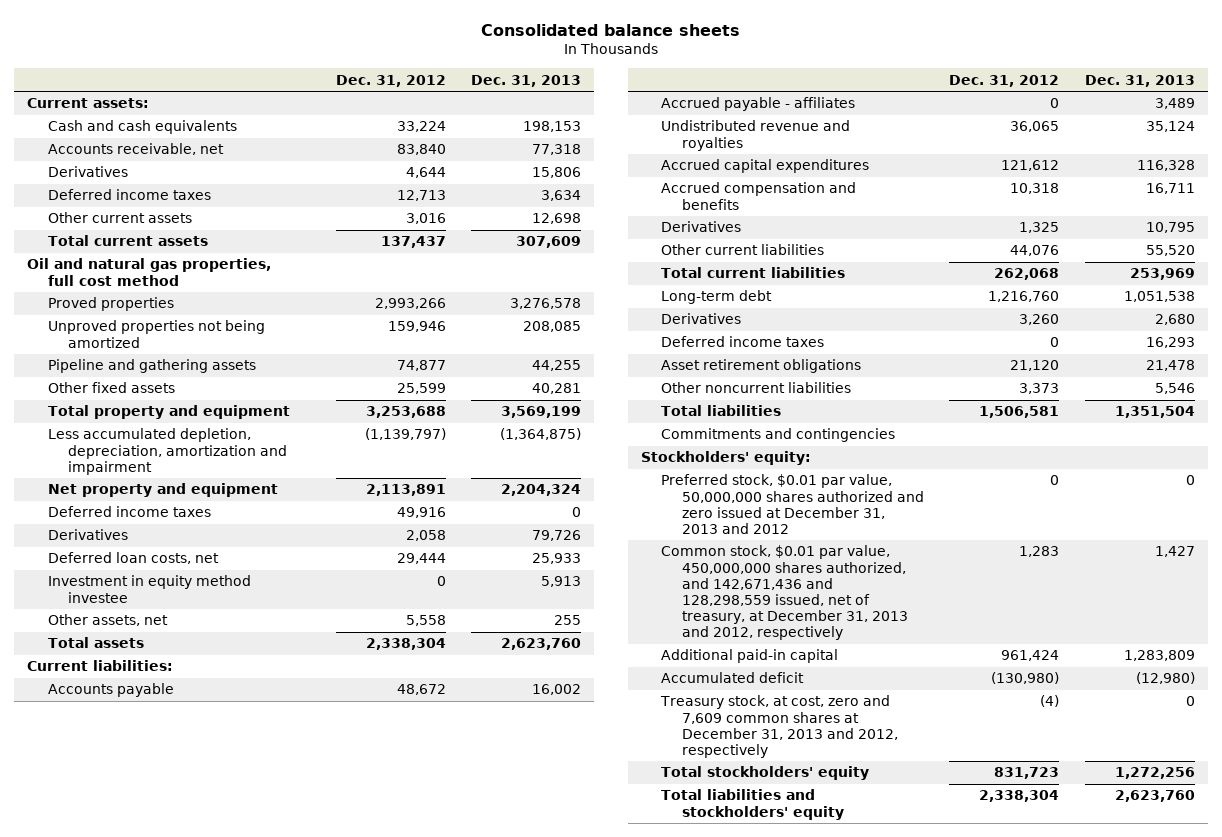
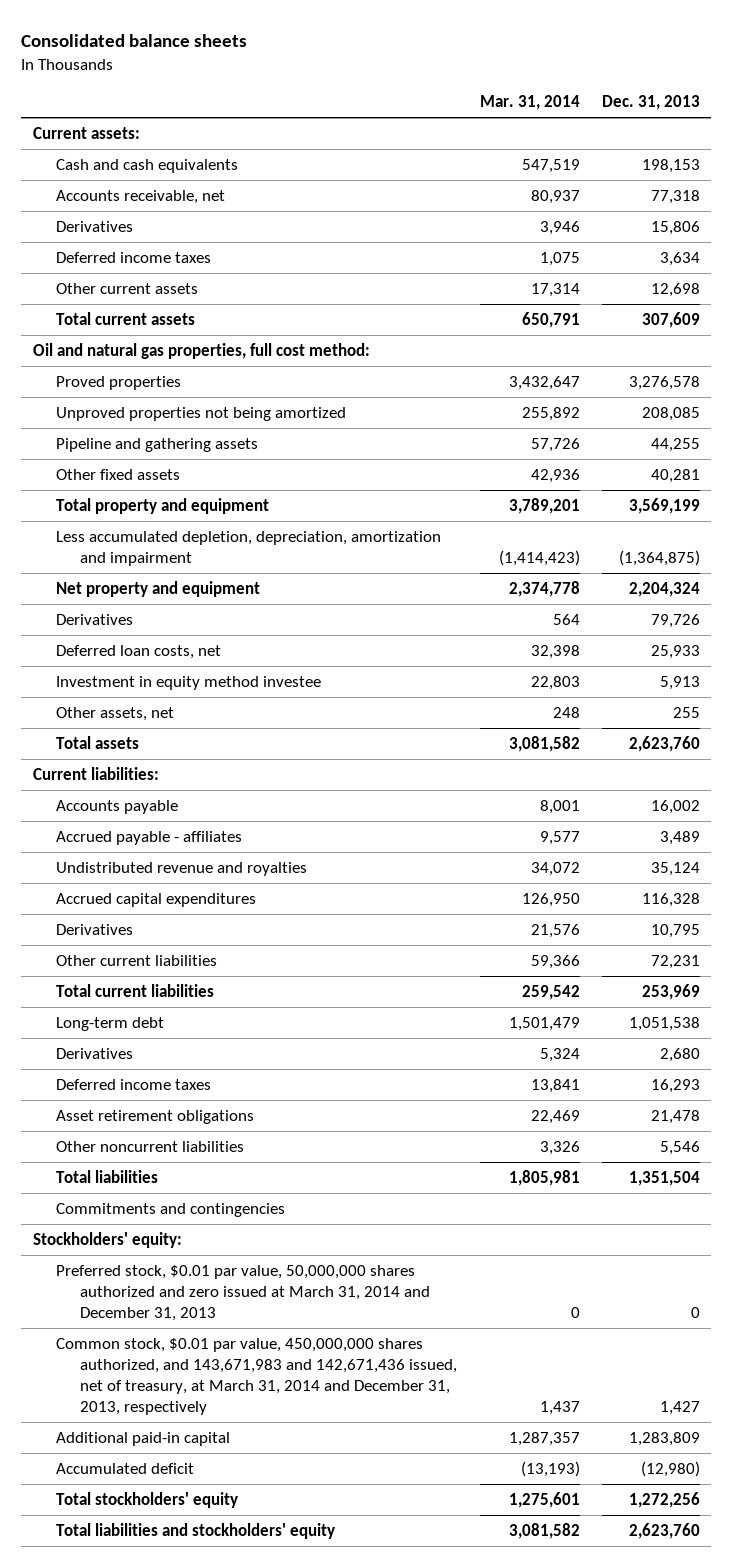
- | Dec. 31, 2012 | Dec. 31, 2013
+ | Mar. 31, 2014 | Dec. 31, 2013
- Oil and natural gas properties, full cost method
+ Oil and natural gas properties, full cost method:
- Deferred income taxes | 49,916 | 0
- Accrued compensation and benefits | 10,318 | 16,711
- Other current liabilities | 44,076 | 55,520
+ Other current liabilities | 59,366 | 72,231
- Preferred stock, $0.01 par value, 50,000,000 shares authorized and zero issued at December 31, 2013 and 2012 | 0 | 0
- Common stock, $0.01 par value, 450,000,000 shares authorized, and 142,671,436 and 128,298,559 issued, net of treasury, at December 31, 2013 and 2012, respectively | 1,283 | 1,427
+ Preferred stock, $0.01 par value, 50,000,000 shares authorized and zero issued at March 31, 2014 and December 31, 2013 | 0 | 0
+ Common stock, $0.01 par value, 450,000,000 shares authorized, and 143,671,983 and 142,671,436 issued, net of treasury, at March 31, 2014 and December 31, 2013, respectively | 1,437 | 1,427
- Treasury stock, at cost, zero and 7,609 common shares at December 31, 2013 and 2012, respectively | (4) | 0

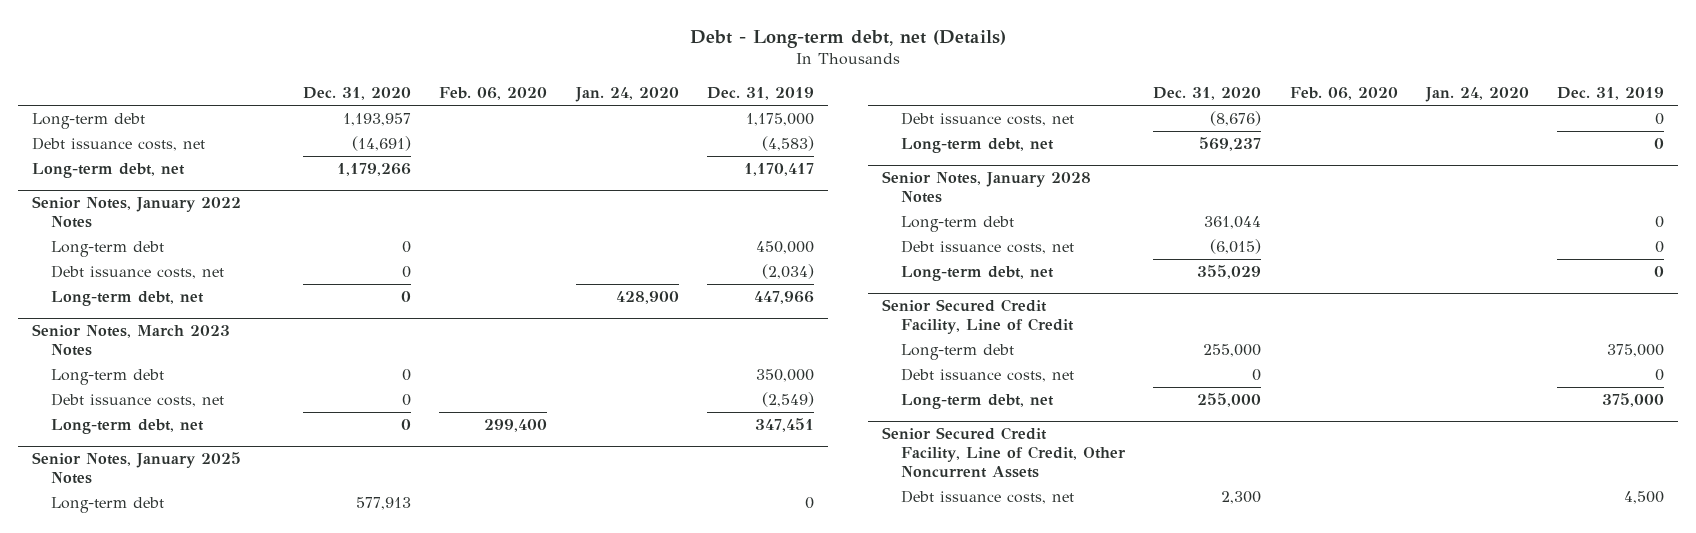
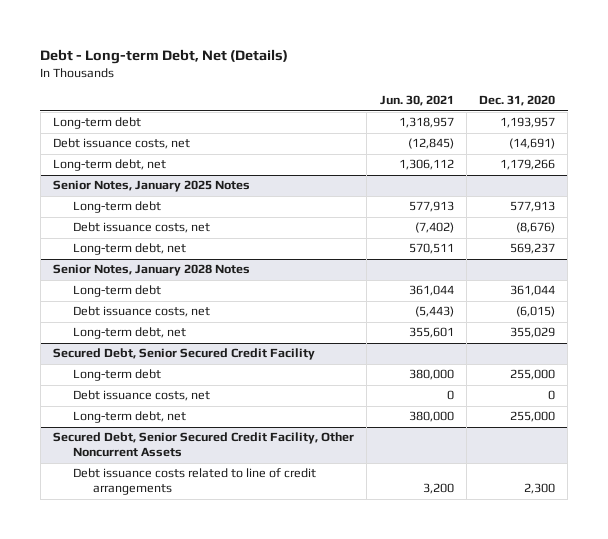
- Debt - Long-term debt, net (Details)
+ Debt - Long-term Debt, Net (Details)
- | Dec. 31, 2020 | Feb. 06, 2020 | Jan. 24, 2020 | Dec. 31, 2019
+ | Jun. 30, 2021 | Dec. 31, 2020
- Senior Notes, January 2022 Notes
- Long-term debt | 0 | | | 450,000
- Debt issuance costs, net | 0 | | | (2,034)
- Long-term debt, net | 0 | | 428,900 | 447,966
- Senior Notes, March 2023 Notes
- Long-term debt | 0 | | | 350,000
- Debt issuance costs, net | 0 | | | (2,549)
- Long-term debt, net | 0 | 299,400 | | 347,451
- Senior Secured Credit Facility, Line of Credit
+ Secured Debt, Senior Secured Credit Facility
- Senior Secured Credit Facility, Line of Credit, Other Noncurrent Assets
- Debt issuance costs, net | 2,300 | | | 4,500
+ Secured Debt, Senior Secured Credit Facility, Other Noncurrent Assets
+ Debt issuance costs related to line of credit arrangements | 3,200 | 2,300

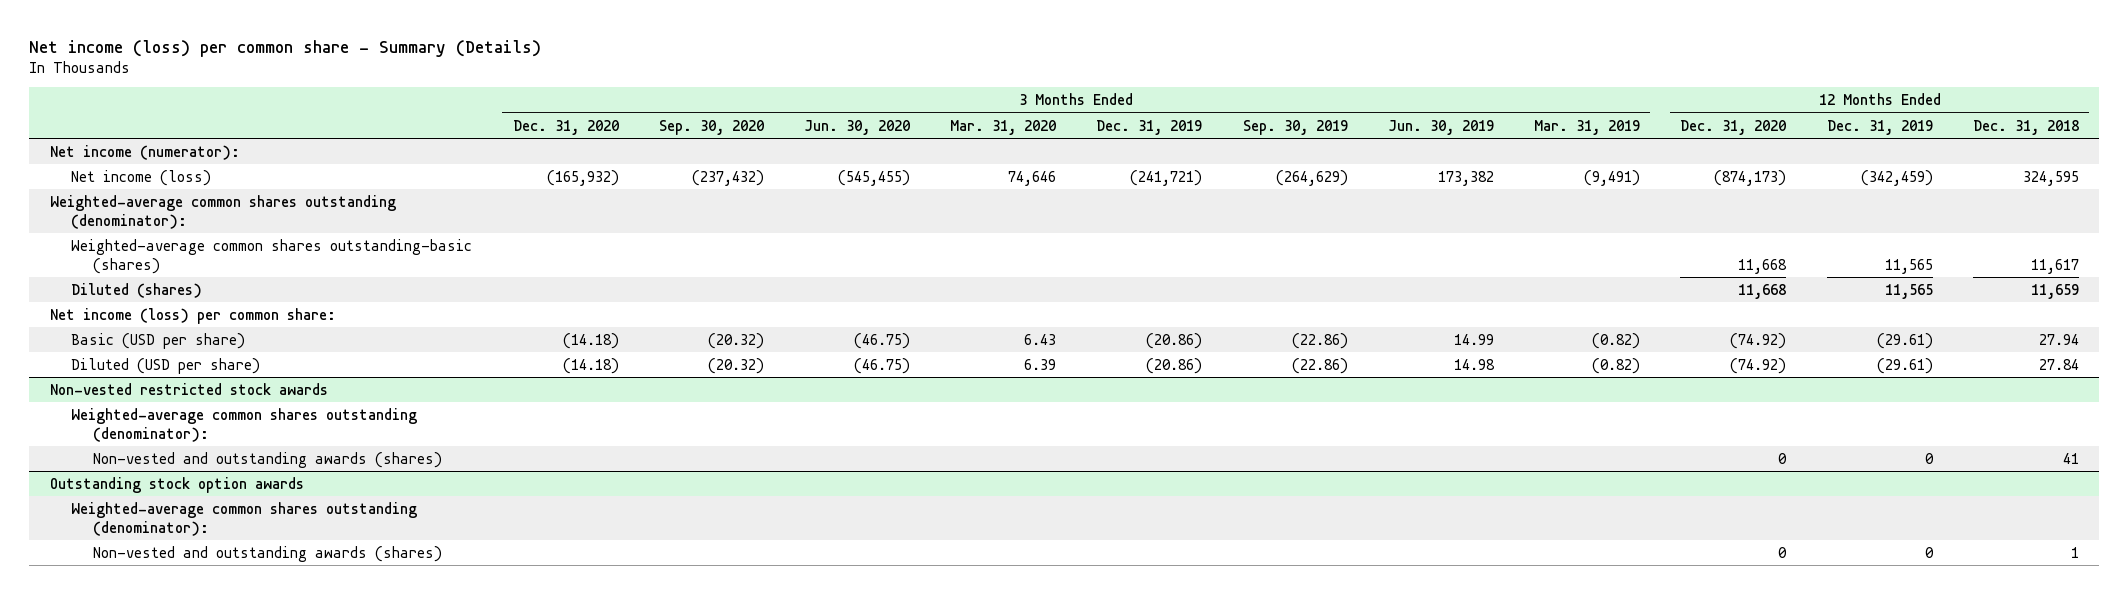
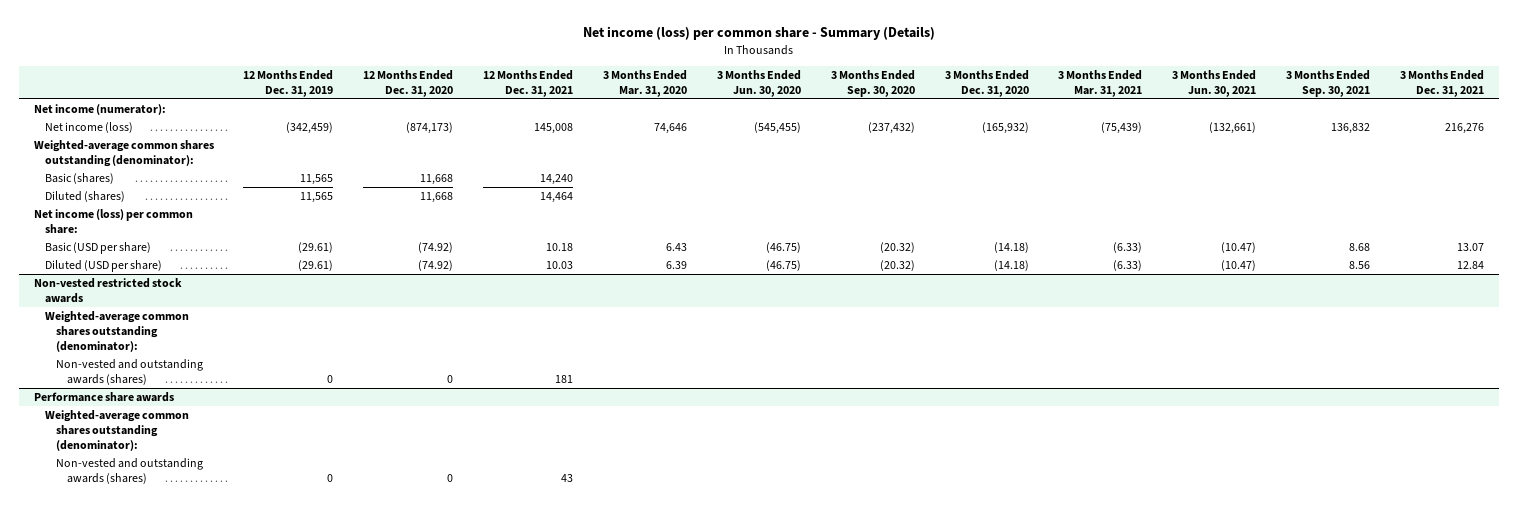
- | 3 Months Ended Dec. 31, 2020 | 3 Months Ended Sep. 30, 2020 | 3 Months Ended Jun. 30, 2020 | 3 Months Ended Mar. 31, 2020 | 3 Months Ended Dec. 31, 2019 | 3 Months Ended Sep. 30, 2019 | 3 Months Ended Jun. 30, 2019 | 3 Months Ended Mar. 31, 2019 | 12 Months Ended Dec. 31, 2020 | 12 Months Ended Dec. 31, 2019 | 12 Months Ended Dec. 31, 2018
+ | 12 Months Ended Dec. 31, 2019 | 12 Months Ended Dec. 31, 2020 | 12 Months Ended Dec. 31, 2021 | 3 Months Ended Mar. 31, 2020 | 3 Months Ended Jun. 30, 2020 | 3 Months Ended Sep. 30, 2020 | 3 Months Ended Dec. 31, 2020 | 3 Months Ended Mar. 31, 2021 | 3 Months Ended Jun. 30, 2021 | 3 Months Ended Sep. 30, 2021 | 3 Months Ended Dec. 31, 2021
- Weighted-average common shares outstanding-basic (shares) | | | | | | | | | 11,668 | 11,565 | 11,617
+ Basic (shares) | 11,565 | 11,668 | 14,240 | | | | | | | |
- Outstanding stock option awards
+ Performance share awards

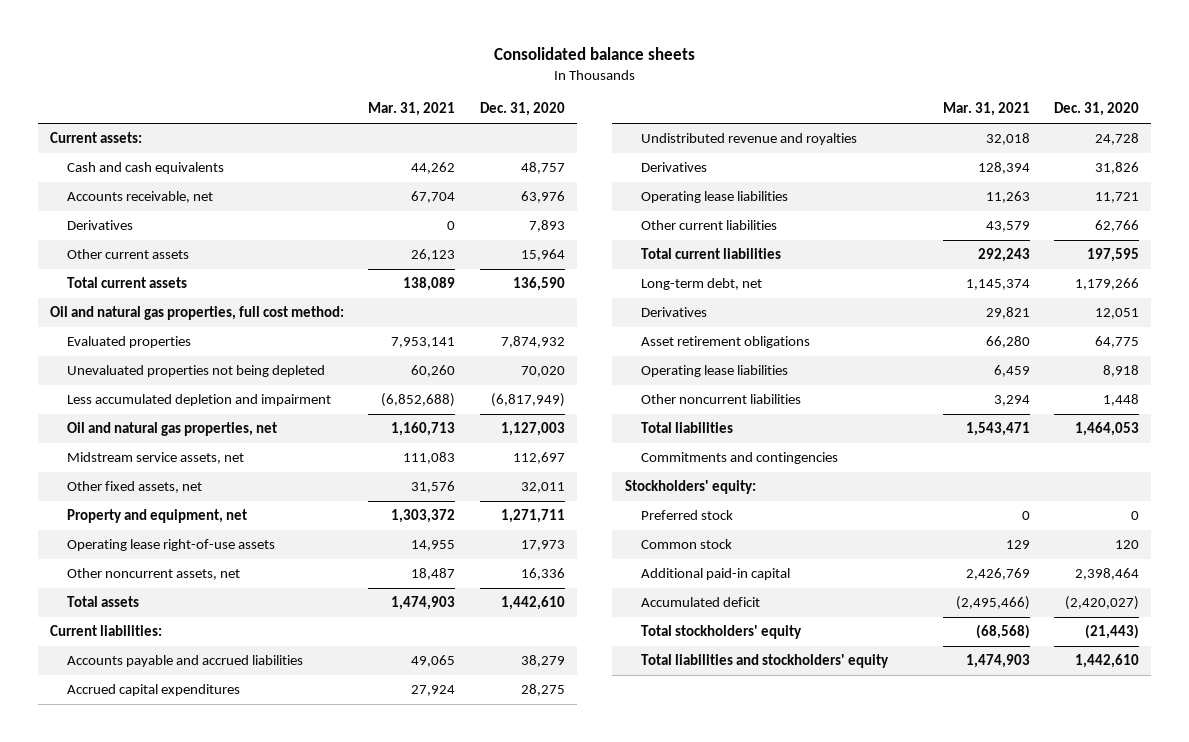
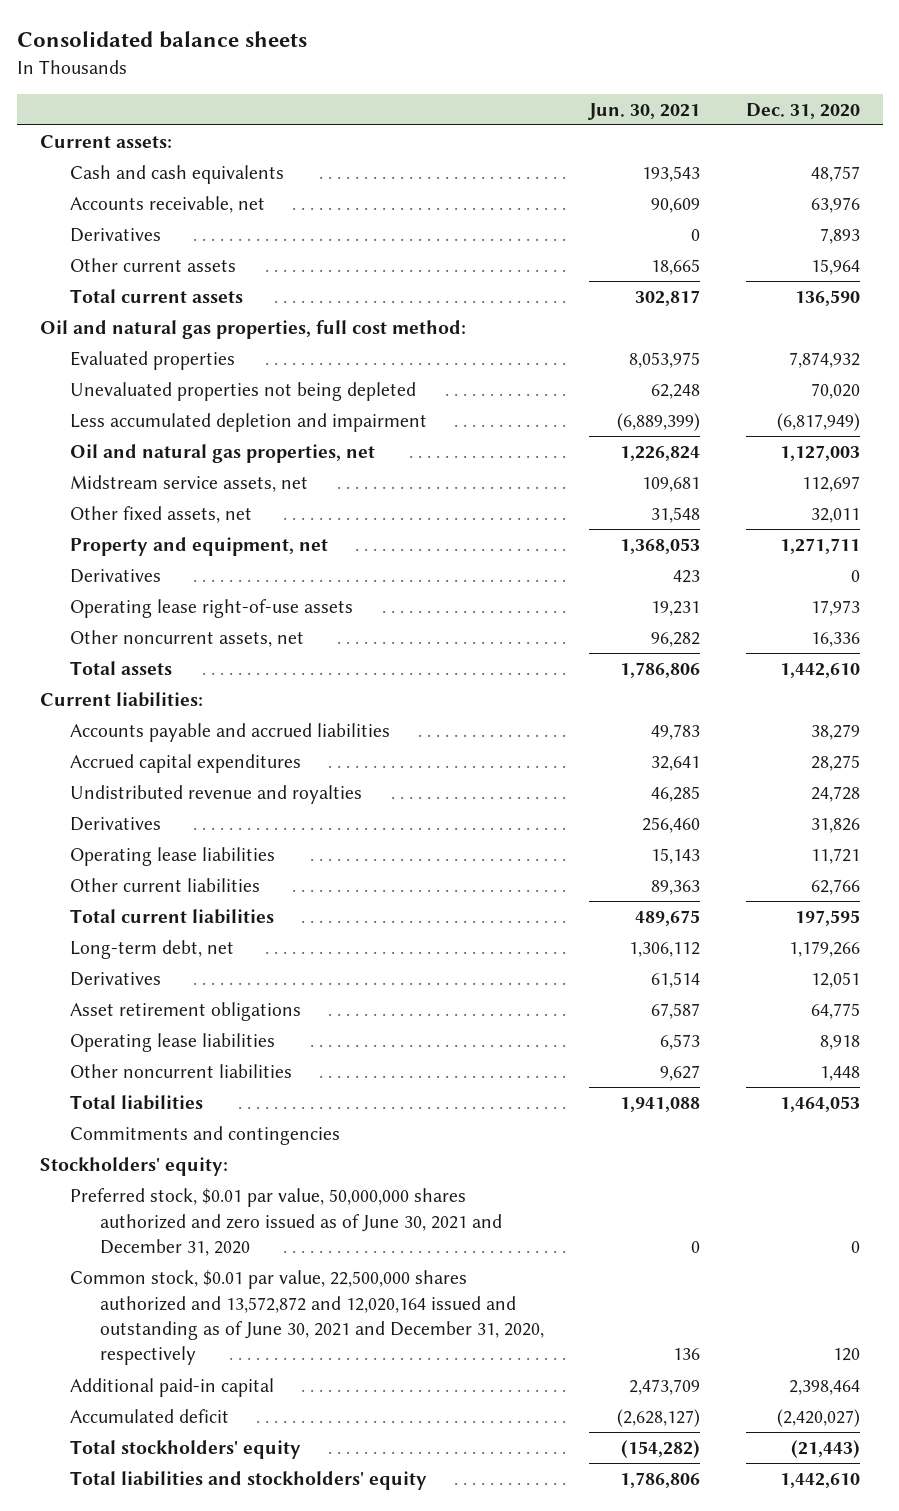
- | Mar. 31, 2021 | Dec. 31, 2020
+ | Jun. 30, 2021 | Dec. 31, 2020
+ Derivatives | 423 | 0
- Preferred stock | 0 | 0
- Common stock | 129 | 120
+ Preferred stock, $0.01 par value, 50,000,000 shares authorized and zero issued as of June 30, 2021 and December 31, 2020 | 0 | 0
+ Common stock, $0.01 par value, 22,500,000 shares authorized and 13,572,872 and 12,020,164 issued and outstanding as of June 30, 2021 and December 31, 2020, respectively | 136 | 120

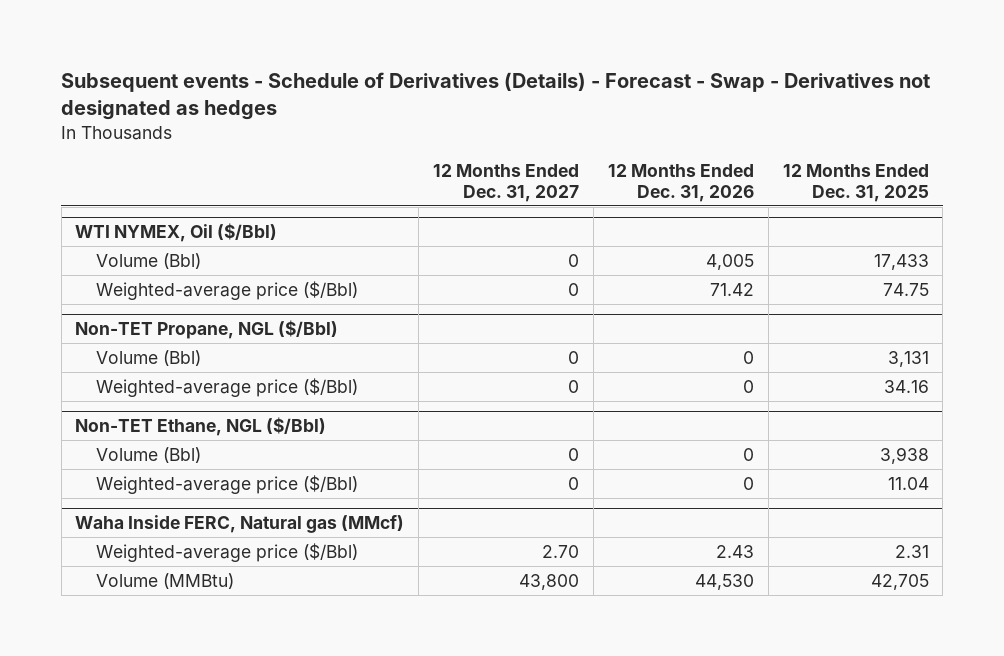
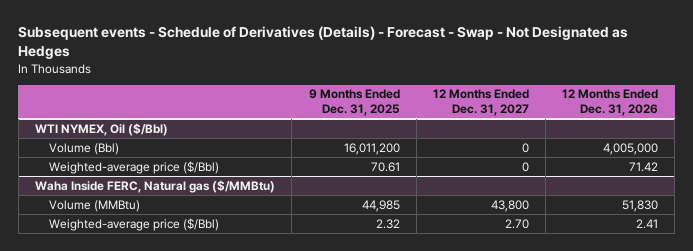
- Subsequent events - Schedule of Derivatives (Details) - Forecast - Swap - Derivatives not designated as hedges
+ Subsequent events - Schedule of Derivatives (Details) - Forecast - Swap - Not Designated as Hedges
- | 12 Months Ended Dec. 31, 2027 | 12 Months Ended Dec. 31, 2026 | 12 Months Ended Dec. 31, 2025
+ | 9 Months Ended Dec. 31, 2025 | 12 Months Ended Dec. 31, 2027 | 12 Months Ended Dec. 31, 2026
@ WTI NYMEX, Oil ($/Bbl)
- Volume (Bbl) | 0 | 4,005 | 17,433
+ Volume (Bbl) | 16,011,200 | 0 | 4,005,000
- Non-TET Propane, NGL ($/Bbl)
- Volume (Bbl) | 0 | 0 | 3,131
- Weighted-average price ($/Bbl) | 0 | 0 | 34.16
- Non-TET Ethane, NGL ($/Bbl)
- Volume (Bbl) | 0 | 0 | 3,938
- Weighted-average price ($/Bbl) | 0 | 0 | 11.04
- Waha Inside FERC, Natural gas (MMcf)
- Weighted-average price ($/Bbl) | 2.70 | 2.43 | 2.31
- Volume (MMBtu) | 43,800 | 44,530 | 42,705
+ Waha Inside FERC, Natural gas ($/MMBtu)
+ Volume (MMBtu) | 44,985 | 43,800 | 51,830
+ Weighted-average price ($/Bbl) | 2.32 | 2.70 | 2.41

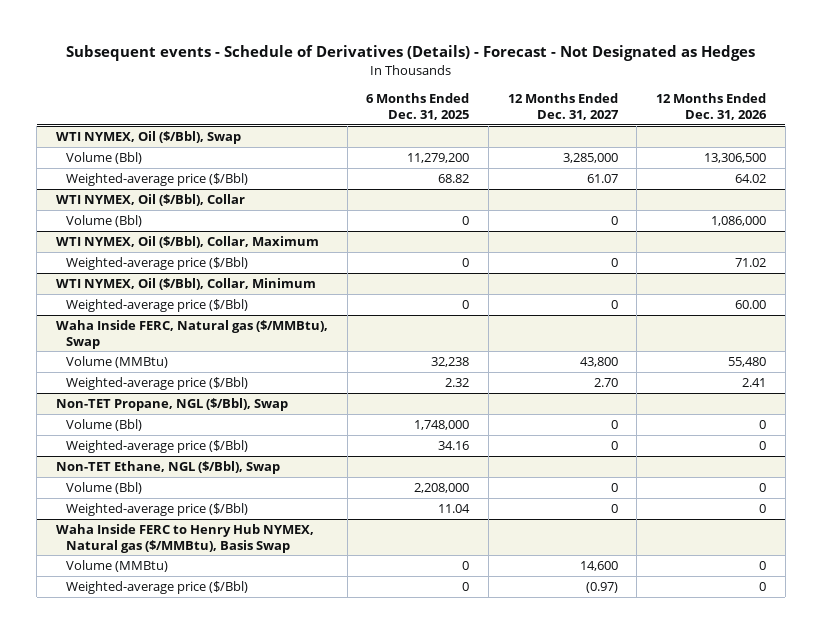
- Subsequent events - Schedule of Derivatives (Details) - Forecast - Swap - Not Designated as Hedges
+ Subsequent events - Schedule of Derivatives (Details) - Forecast - Not Designated as Hedges
- | 9 Months Ended Dec. 31, 2025 | 12 Months Ended Dec. 31, 2027 | 12 Months Ended Dec. 31, 2026
+ | 6 Months Ended Dec. 31, 2025 | 12 Months Ended Dec. 31, 2027 | 12 Months Ended Dec. 31, 2026
- WTI NYMEX, Oil ($/Bbl)
- Volume (Bbl) | 16,011,200 | 0 | 4,005,000
- Weighted-average price ($/Bbl) | 70.61 | 0 | 71.42
- Waha Inside FERC, Natural gas ($/MMBtu)
- Volume (MMBtu) | 44,985 | 43,800 | 51,830
+ WTI NYMEX, Oil ($/Bbl), Swap
+ Volume (Bbl) | 11,279,200 | 3,285,000 | 13,306,500
+ Weighted-average price ($/Bbl) | 68.82 | 61.07 | 64.02
+ WTI NYMEX, Oil ($/Bbl), Collar
+ Volume (Bbl) | 0 | 0 | 1,086,000
+ WTI NYMEX, Oil ($/Bbl), Collar, Maximum
+ Weighted-average price ($/Bbl) | 0 | 0 | 71.02
+ WTI NYMEX, Oil ($/Bbl), Collar, Minimum
+ Weighted-average price ($/Bbl) | 0 | 0 | 60.00
+ Waha Inside FERC, Natural gas ($/MMBtu), Swap
+ Volume (MMBtu) | 32,238 | 43,800 | 55,480
+ Non-TET Propane, NGL ($/Bbl), Swap
+ Volume (Bbl) | 1,748,000 | 0 | 0
+ Weighted-average price ($/Bbl) | 34.16 | 0 | 0
+ Non-TET Ethane, NGL ($/Bbl), Swap
+ Volume (Bbl) | 2,208,000 | 0 | 0
+ Weighted-average price ($/Bbl) | 11.04 | 0 | 0
+ Waha Inside FERC to Henry Hub NYMEX, Natural gas ($/MMBtu), Basis Swap
+ Volume (MMBtu) | 0 | 14,600 | 0
+ Weighted-average price ($/Bbl) | 0 | (0.97) | 0

